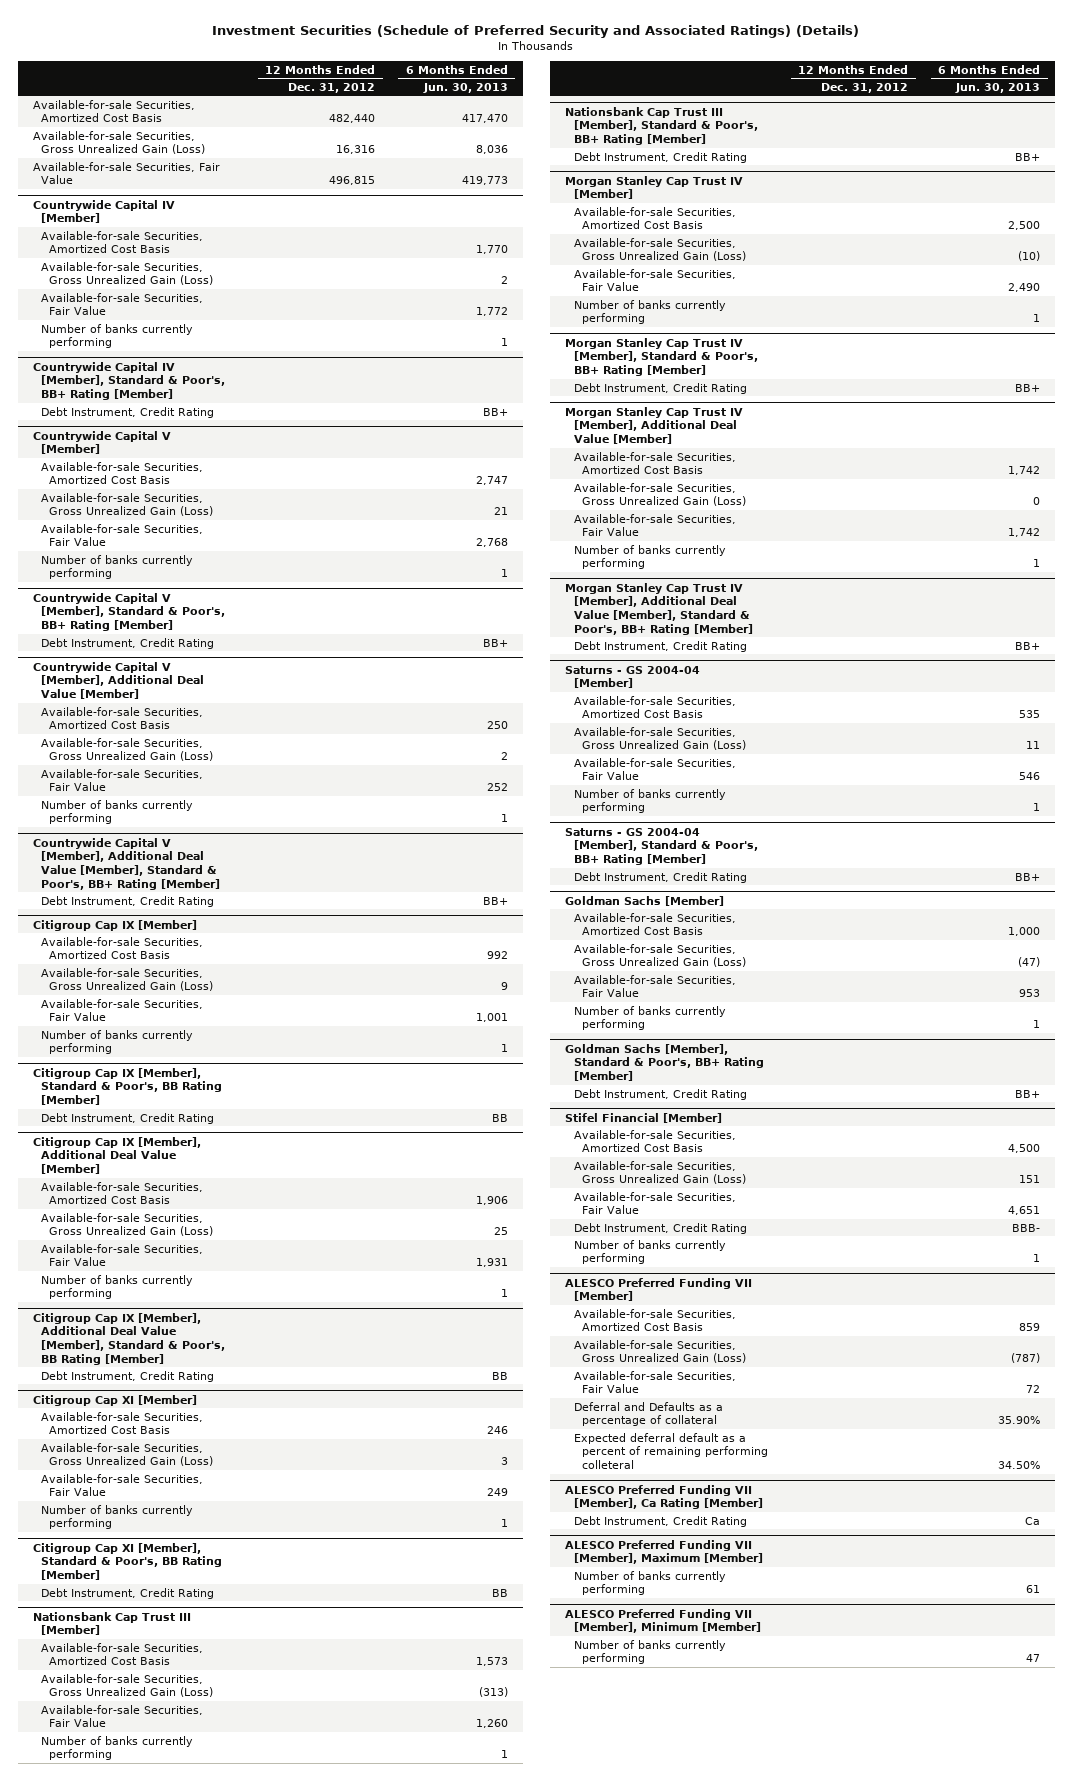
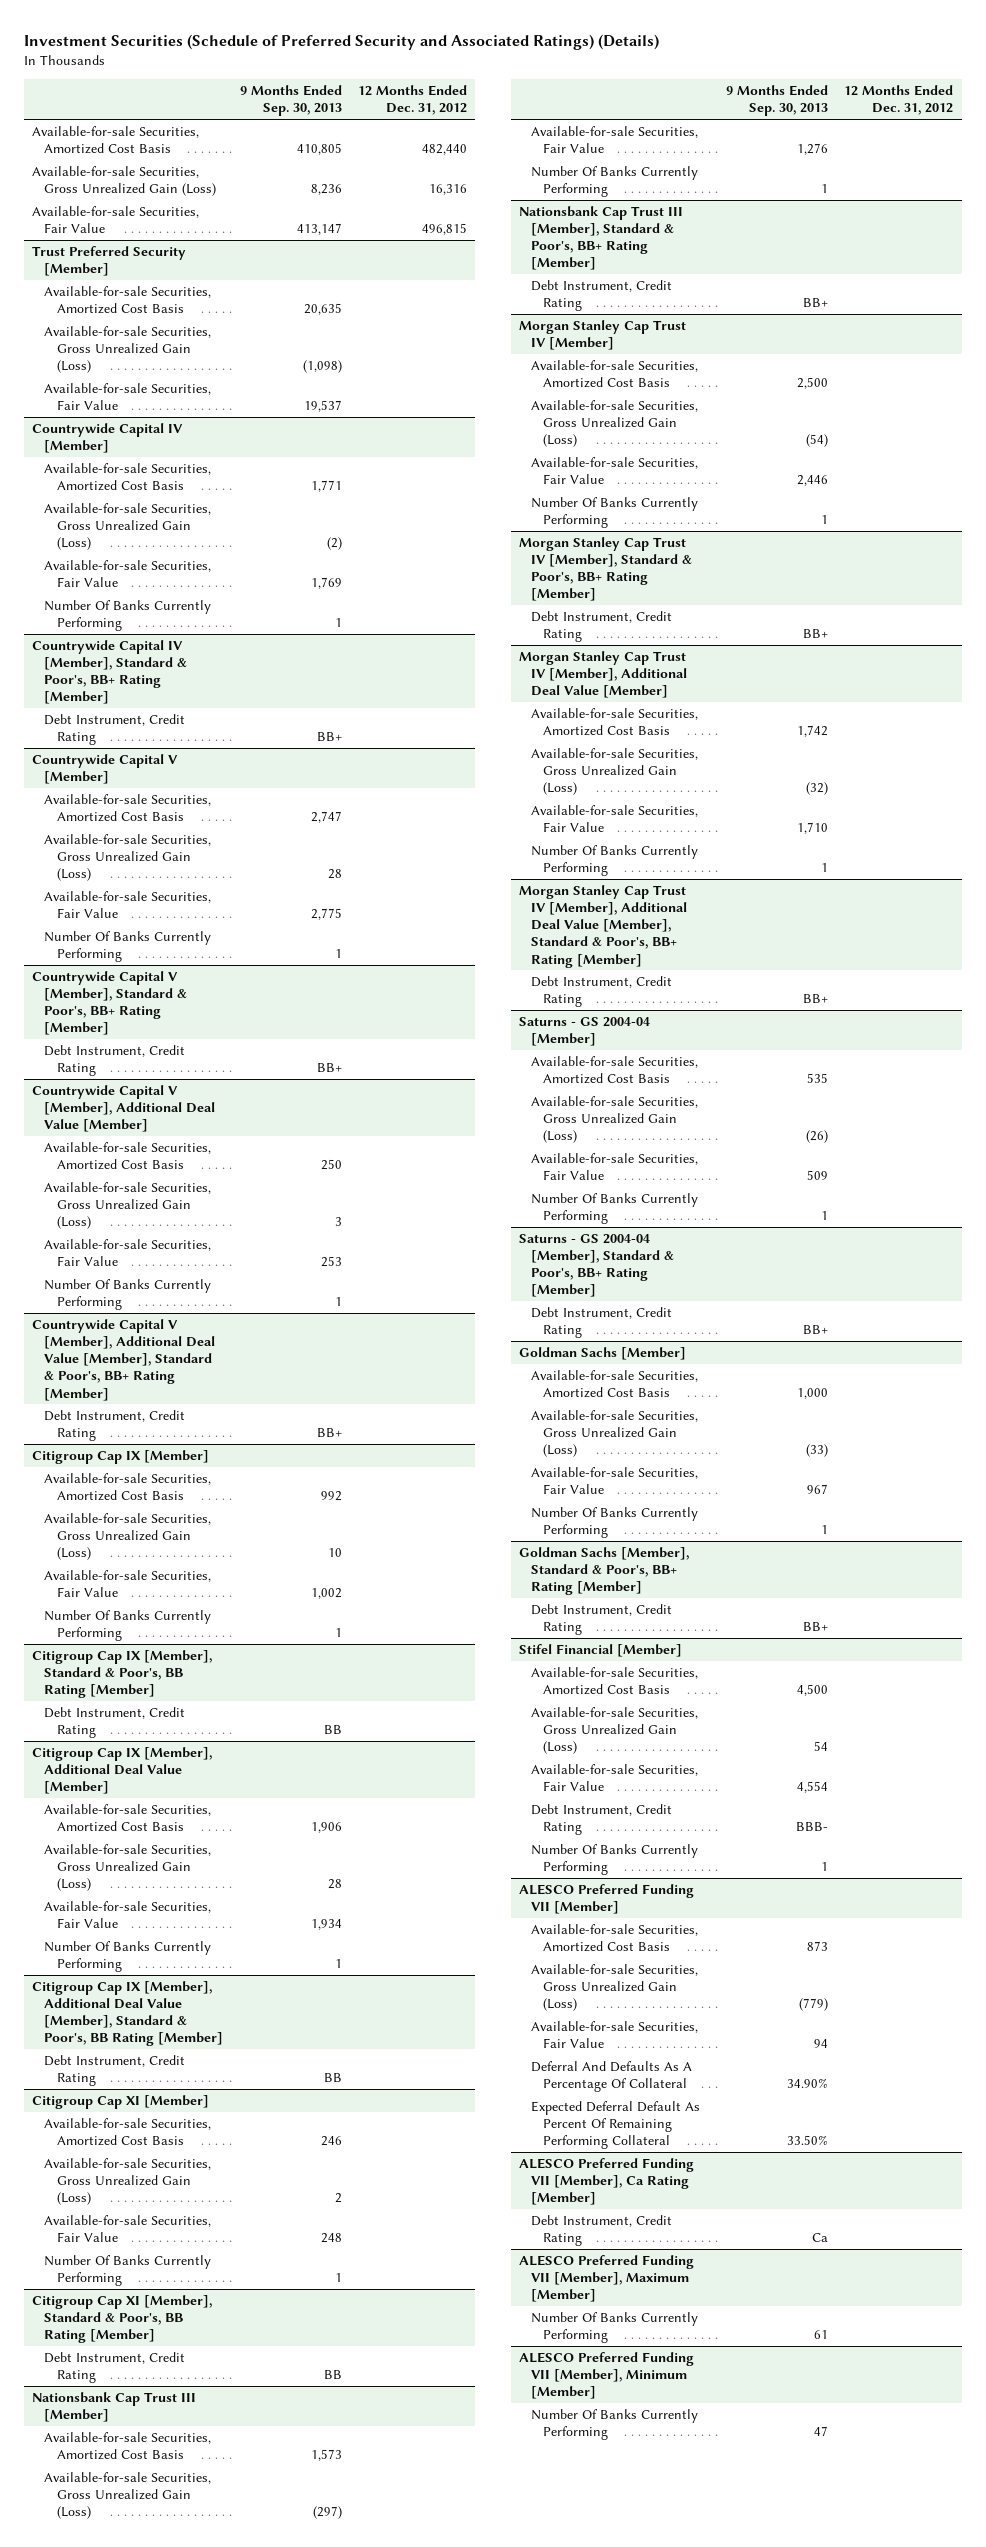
- | 12 Months Ended Dec. 31, 2012 | 6 Months Ended Jun. 30, 2013
+ | 9 Months Ended Sep. 30, 2013 | 12 Months Ended Dec. 31, 2012
+ Trust Preferred Security [Member]
+ Available-for-sale Securities, Amortized Cost Basis | 20,635 |
+ Available-for-sale Securities, Gross Unrealized Gain (Loss) | (1,098) |
+ Available-for-sale Securities, Fair Value | 19,537 |
@ Countrywide Capital IV [Member]
- Number of banks currently performing | | 1
+ Number Of Banks Currently Performing | 1 |
@ Countrywide Capital V [Member]
- Number of banks currently performing | | 1
+ Number Of Banks Currently Performing | 1 |
@ Countrywide Capital V [Member], Additional Deal Value [Member]
- Number of banks currently performing | | 1
+ Number Of Banks Currently Performing | 1 |
@ Citigroup Cap IX [Member]
- Number of banks currently performing | | 1
+ Number Of Banks Currently Performing | 1 |
@ Citigroup Cap IX [Member], Additional Deal Value [Member]
- Number of banks currently performing | | 1
+ Number Of Banks Currently Performing | 1 |
@ Citigroup Cap XI [Member]
- Number of banks currently performing | | 1
+ Number Of Banks Currently Performing | 1 |
@ Nationsbank Cap Trust III [Member]
- Number of banks currently performing | | 1
+ Number Of Banks Currently Performing | 1 |
@ Morgan Stanley Cap Trust IV [Member]
- Number of banks currently performing | | 1
+ Number Of Banks Currently Performing | 1 |
@ Morgan Stanley Cap Trust IV [Member], Additional Deal Value [Member]
- Number of banks currently performing | | 1
+ Number Of Banks Currently Performing | 1 |
@ Saturns - GS 2004-04 [Member]
- Number of banks currently performing | | 1
+ Number Of Banks Currently Performing | 1 |
@ Goldman Sachs [Member]
- Number of banks currently performing | | 1
+ Number Of Banks Currently Performing | 1 |
@ Stifel Financial [Member]
- Number of banks currently performing | | 1
+ Number Of Banks Currently Performing | 1 |
@ ALESCO Preferred Funding VII [Member]
- Deferral and Defaults as a percentage of collateral | | 35.90%
- Expected deferral default as a percent of remaining performing colleteral | | 34.50%
+ Deferral And Defaults As A Percentage Of Collateral | 34.90% |
+ Expected Deferral Default As Percent Of Remaining Performing Collateral | 33.50% |
@ ALESCO Preferred Funding VII [Member], Maximum [Member]
- Number of banks currently performing | | 61
+ Number Of Banks Currently Performing | 61 |
@ ALESCO Preferred Funding VII [Member], Minimum [Member]
- Number of banks currently performing | | 47
+ Number Of Banks Currently Performing | 47 |

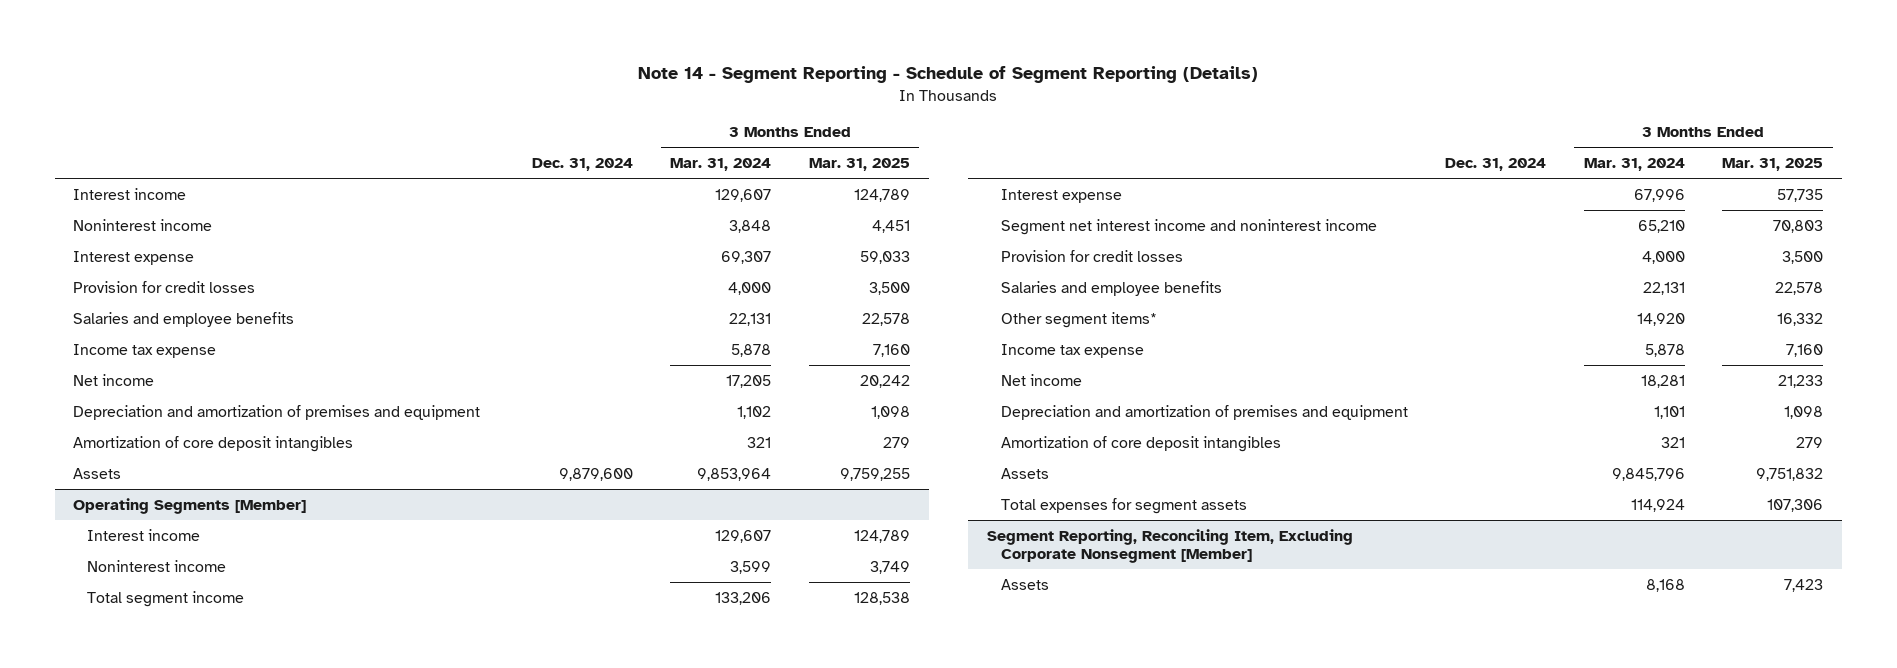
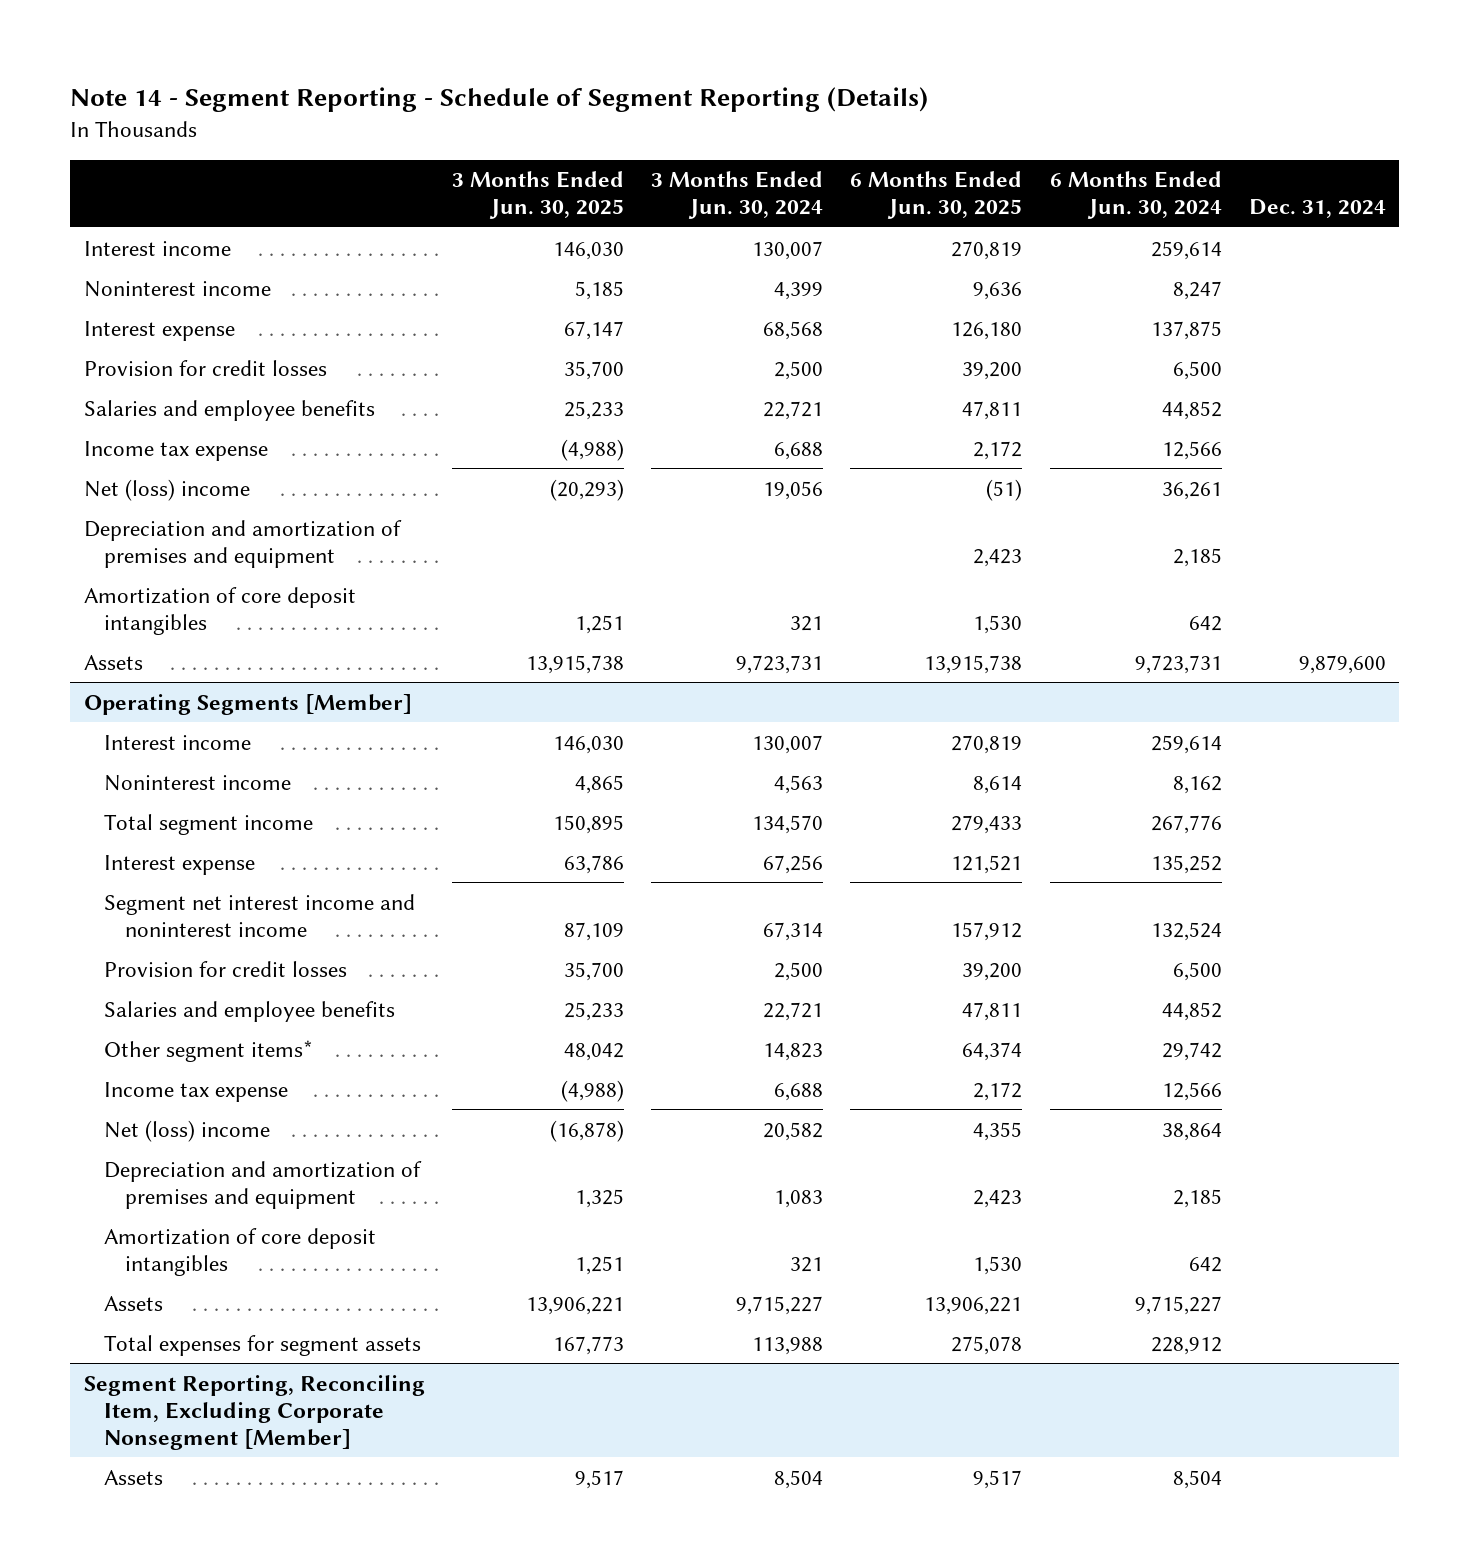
- | Dec. 31, 2024 | 3 Months Ended Mar. 31, 2024 | 3 Months Ended Mar. 31, 2025
+ | 3 Months Ended Jun. 30, 2025 | 3 Months Ended Jun. 30, 2024 | 6 Months Ended Jun. 30, 2025 | 6 Months Ended Jun. 30, 2024 | Dec. 31, 2024
- Net income | | 17,205 | 20,242
+ Net (loss) income | (20,293) | 19,056 | (51) | 36,261 |
@ Operating Segments [Member]
- Net income | | 18,281 | 21,233
+ Net (loss) income | (16,878) | 20,582 | 4,355 | 38,864 |

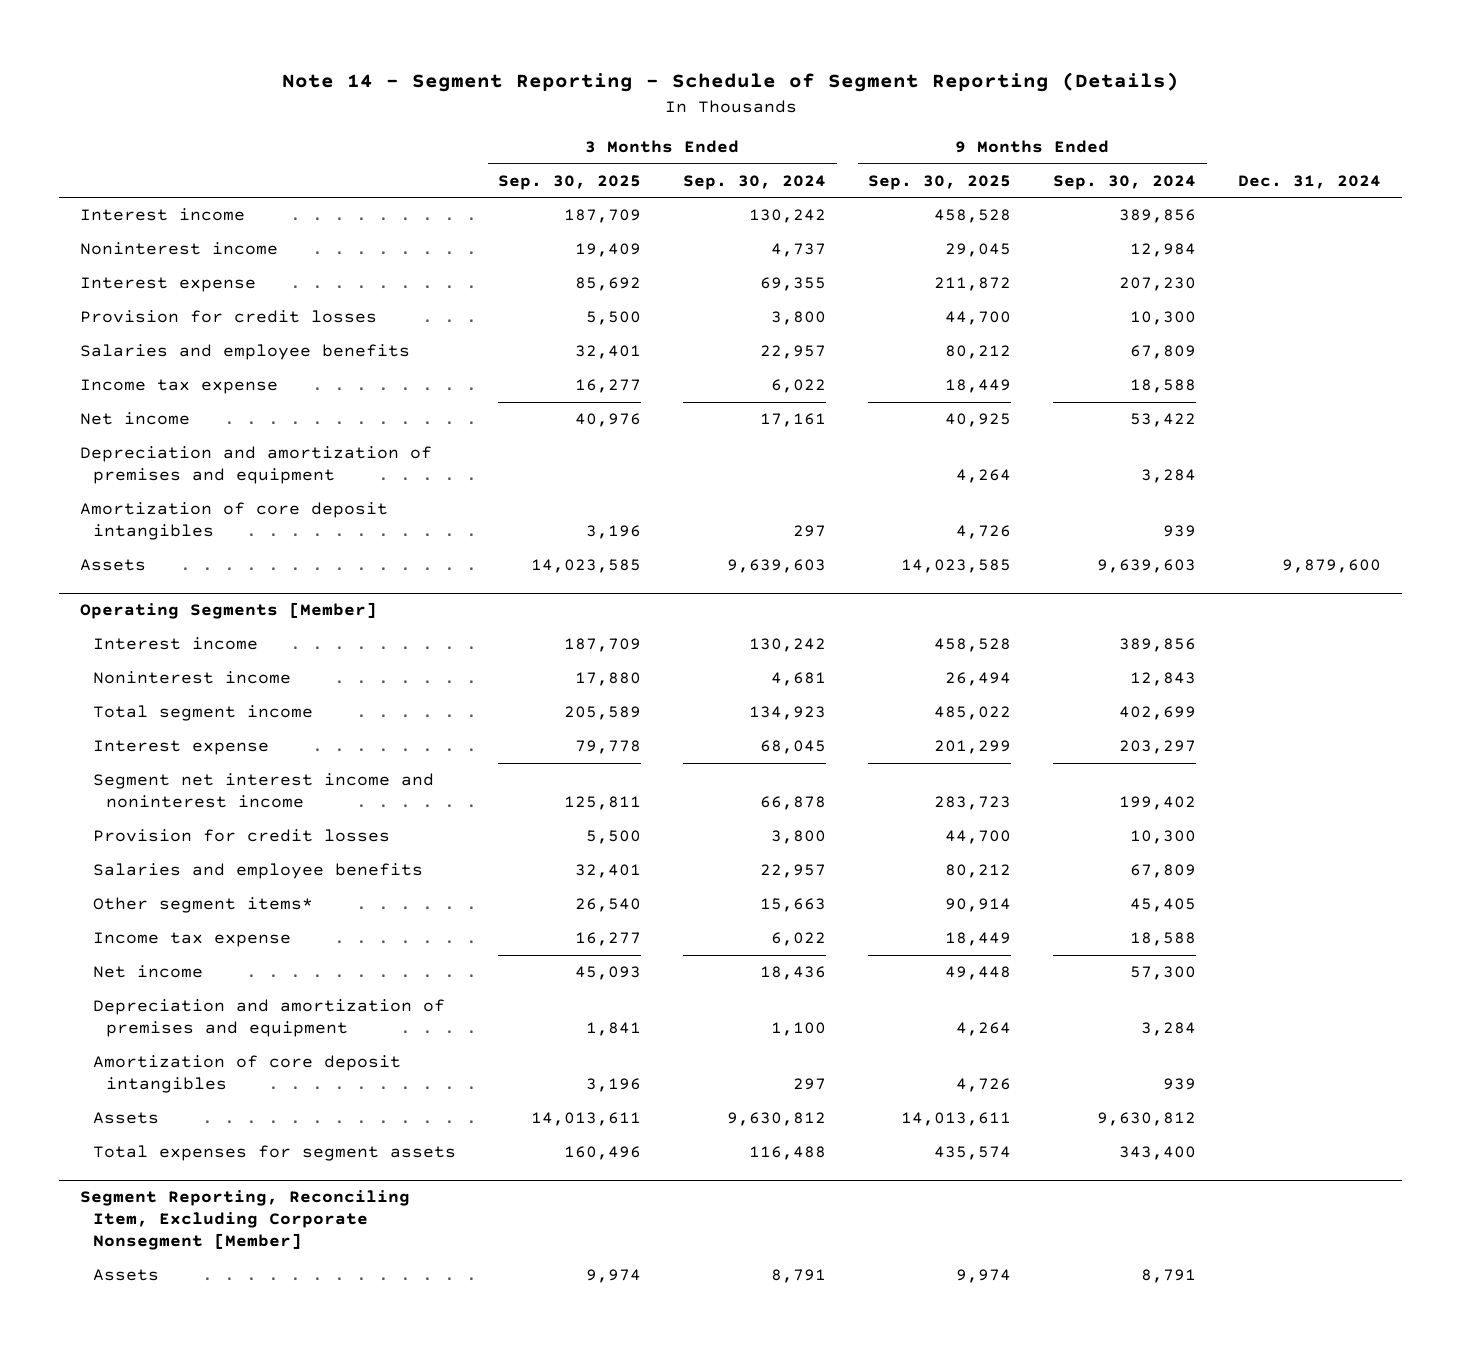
- | 3 Months Ended Jun. 30, 2025 | 3 Months Ended Jun. 30, 2024 | 6 Months Ended Jun. 30, 2025 | 6 Months Ended Jun. 30, 2024 | Dec. 31, 2024
+ | 3 Months Ended Sep. 30, 2025 | 3 Months Ended Sep. 30, 2024 | 9 Months Ended Sep. 30, 2025 | 9 Months Ended Sep. 30, 2024 | Dec. 31, 2024
- Net (loss) income | (20,293) | 19,056 | (51) | 36,261 |
+ Net income | 40,976 | 17,161 | 40,925 | 53,422 |
@ Operating Segments [Member]
- Net (loss) income | (16,878) | 20,582 | 4,355 | 38,864 |
+ Net income | 45,093 | 18,436 | 49,448 | 57,300 |

